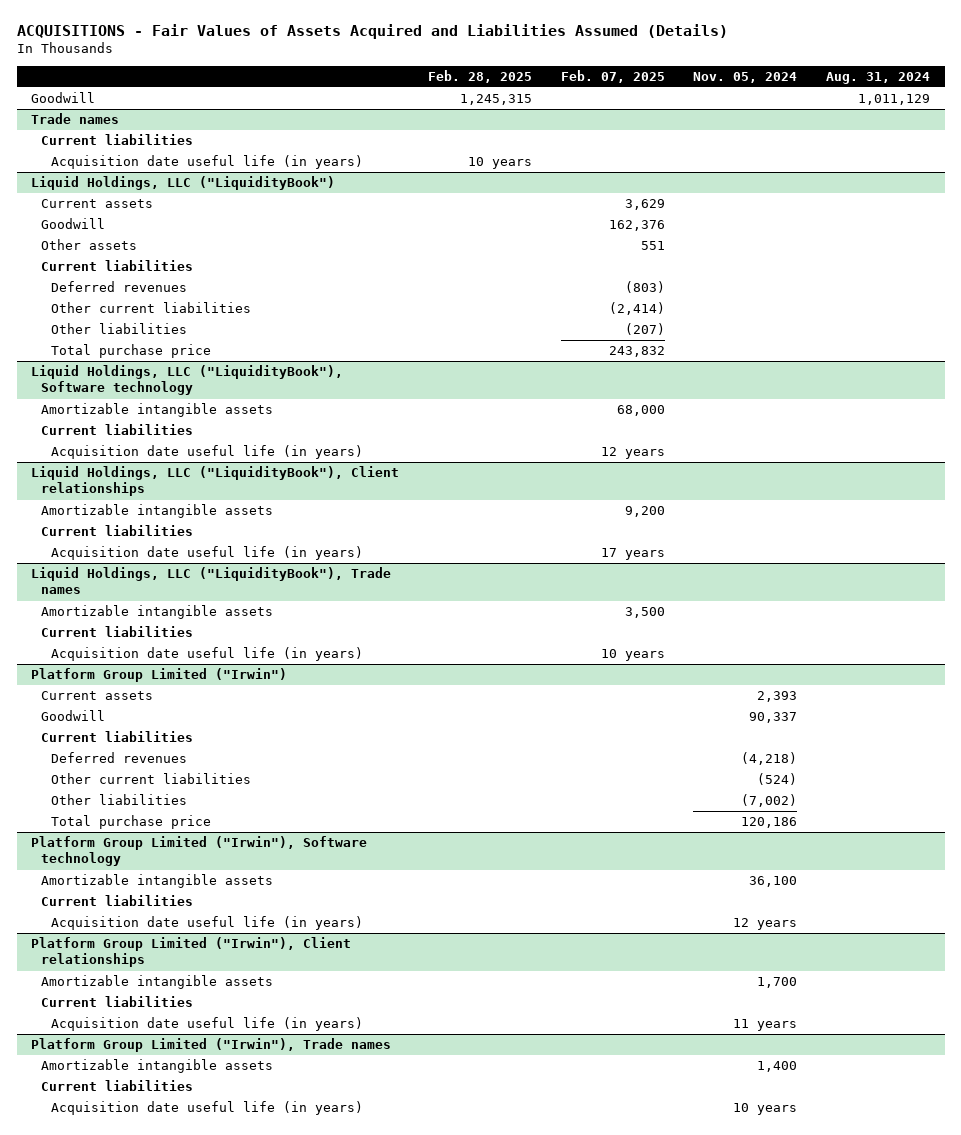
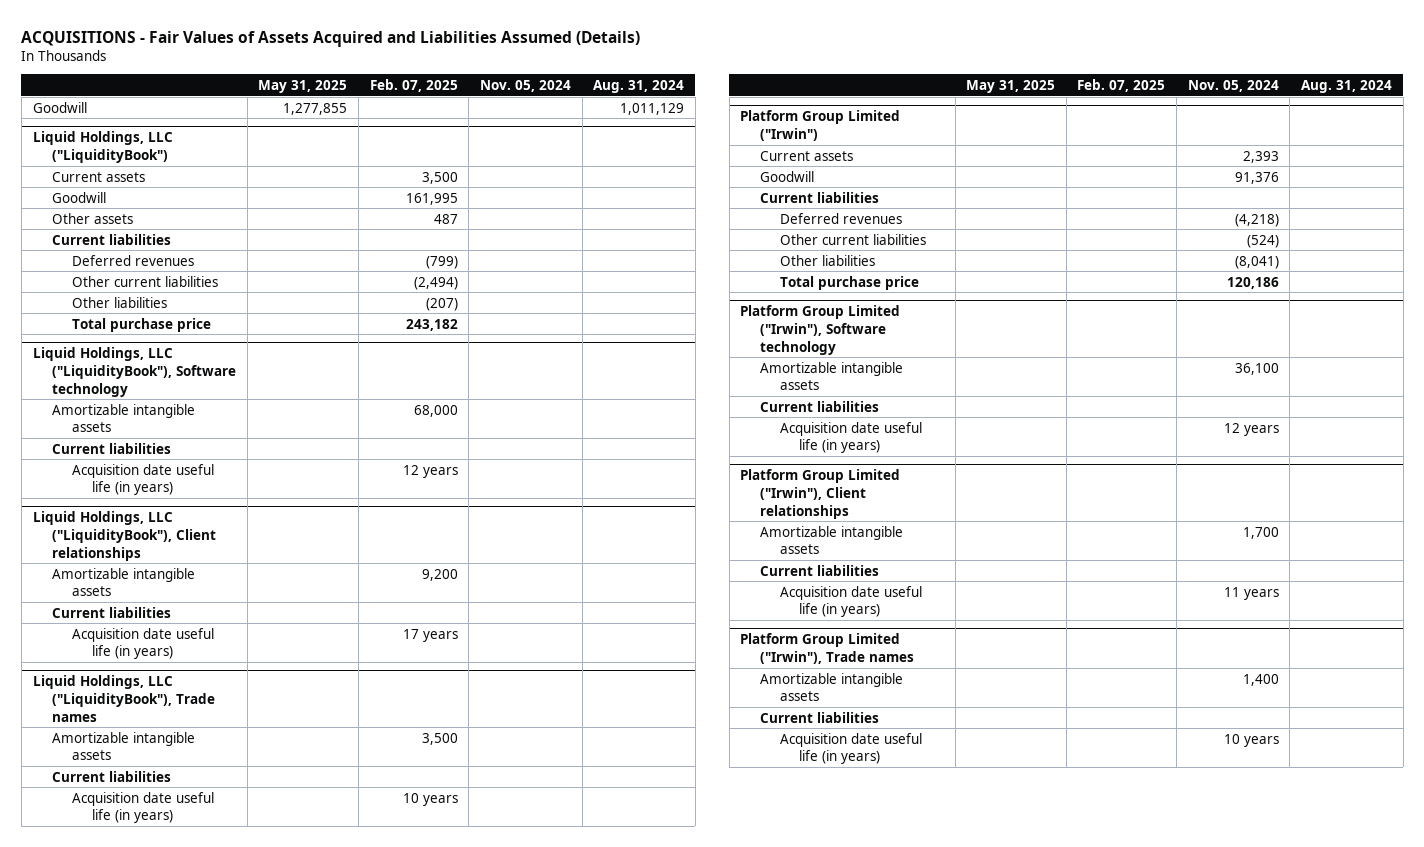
- | Feb. 28, 2025 | Feb. 07, 2025 | Nov. 05, 2024 | Aug. 31, 2024
+ | May 31, 2025 | Feb. 07, 2025 | Nov. 05, 2024 | Aug. 31, 2024
- Trade names
- Current liabilities
- Acquisition date useful life (in years) | 10 years | | |
@ Liquid Holdings, LLC ("LiquidityBook")
- Current assets | | 3,629 | |
- Goodwill | | 162,376 | |
- Other assets | | 551 | |
+ Current assets | | 3,500 | |
+ Goodwill | | 161,995 | |
+ Other assets | | 487 | |
- Deferred revenues | | (803) | |
- Other current liabilities | | (2,414) | |
+ Deferred revenues | | (799) | |
+ Other current liabilities | | (2,494) | |
- Total purchase price | | 243,832 | |
+ Total purchase price | | 243,182 | |
@ Platform Group Limited ("Irwin")
- Goodwill | | | 90,337 |
+ Goodwill | | | 91,376 |
- Other liabilities | | | (7,002) |
+ Other liabilities | | | (8,041) |

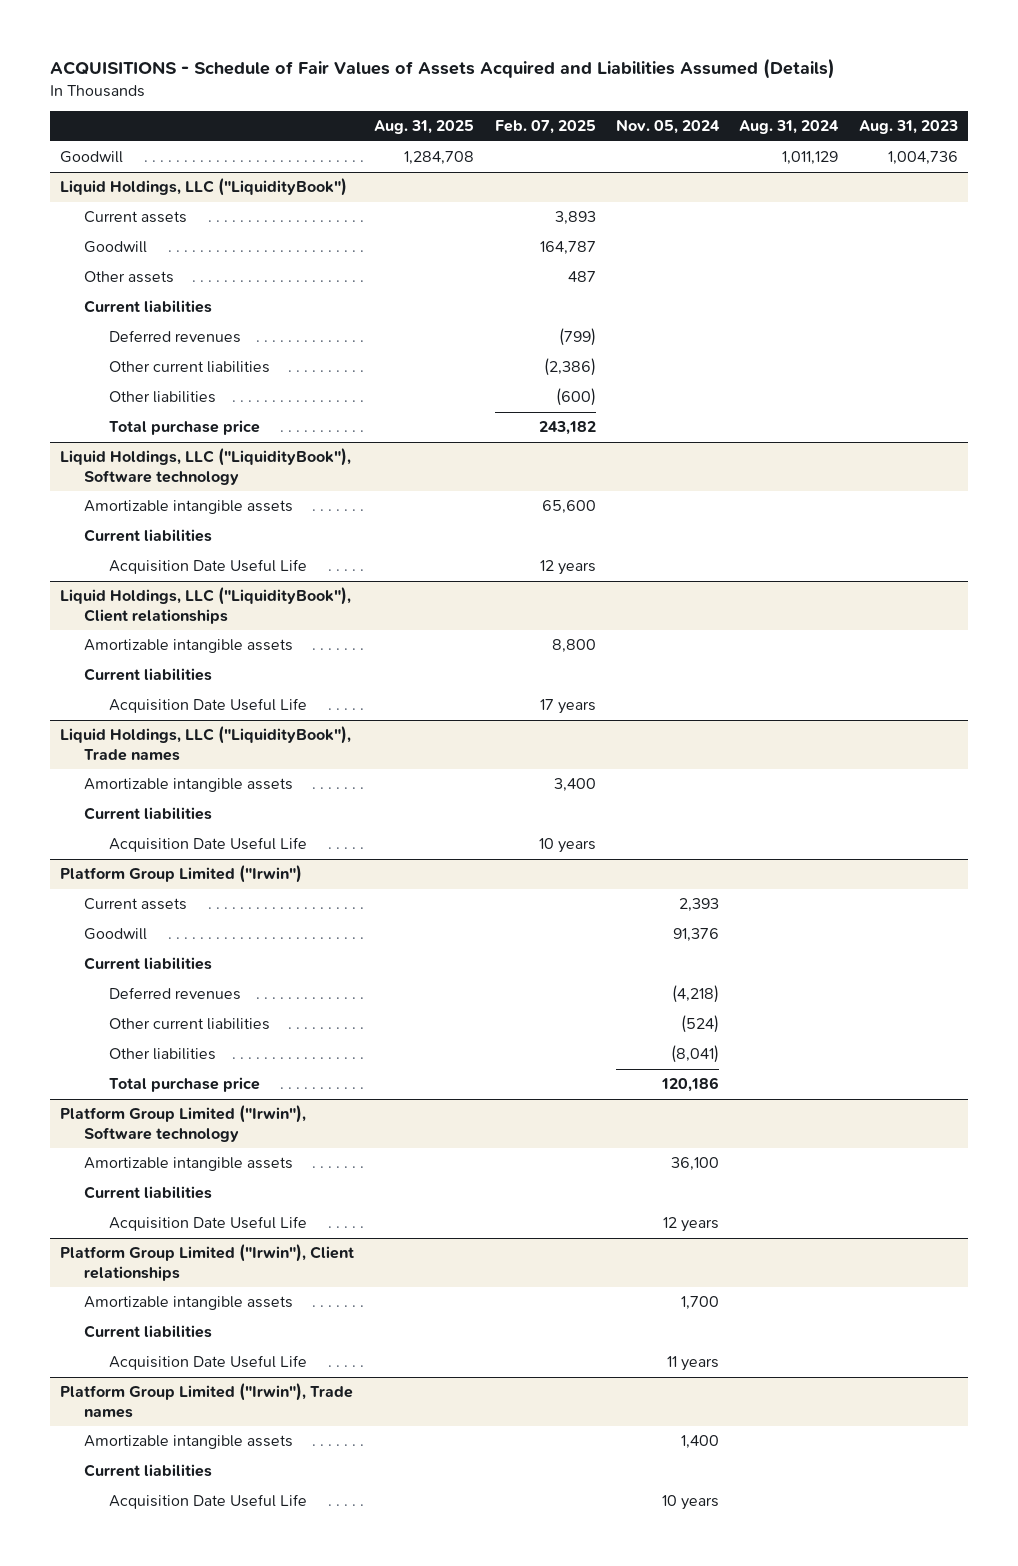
- ACQUISITIONS - Fair Values of Assets Acquired and Liabilities Assumed (Details)
+ ACQUISITIONS - Schedule of Fair Values of Assets Acquired and Liabilities Assumed (Details)
- | May 31, 2025 | Feb. 07, 2025 | Nov. 05, 2024 | Aug. 31, 2024
+ | Aug. 31, 2025 | Feb. 07, 2025 | Nov. 05, 2024 | Aug. 31, 2024 | Aug. 31, 2023
@ Liquid Holdings, LLC ("LiquidityBook")
- Current assets | | 3,500 | |
- Goodwill | | 161,995 | |
+ Current assets | | 3,893 | | |
+ Goodwill | | 164,787 | | |
- Other current liabilities | | (2,494) | |
- Other liabilities | | (207) | |
+ Other current liabilities | | (2,386) | | |
+ Other liabilities | | (600) | | |
@ Liquid Holdings, LLC ("LiquidityBook"), Software technology
- Amortizable intangible assets | | 68,000 | |
+ Amortizable intangible assets | | 65,600 | | |
- Acquisition date useful life (in years) | | 12 years | |
+ Acquisition Date Useful Life | | 12 years | | |
@ Liquid Holdings, LLC ("LiquidityBook"), Client relationships
- Amortizable intangible assets | | 9,200 | |
+ Amortizable intangible assets | | 8,800 | | |
- Acquisition date useful life (in years) | | 17 years | |
+ Acquisition Date Useful Life | | 17 years | | |
@ Liquid Holdings, LLC ("LiquidityBook"), Trade names
- Amortizable intangible assets | | 3,500 | |
+ Amortizable intangible assets | | 3,400 | | |
- Acquisition date useful life (in years) | | 10 years | |
+ Acquisition Date Useful Life | | 10 years | | |
@ Platform Group Limited ("Irwin"), Software technology
- Acquisition date useful life (in years) | | | 12 years |
+ Acquisition Date Useful Life | | | 12 years | |
@ Platform Group Limited ("Irwin"), Client relationships
- Acquisition date useful life (in years) | | | 11 years |
+ Acquisition Date Useful Life | | | 11 years | |
@ Platform Group Limited ("Irwin"), Trade names
- Acquisition date useful life (in years) | | | 10 years |
+ Acquisition Date Useful Life | | | 10 years | |

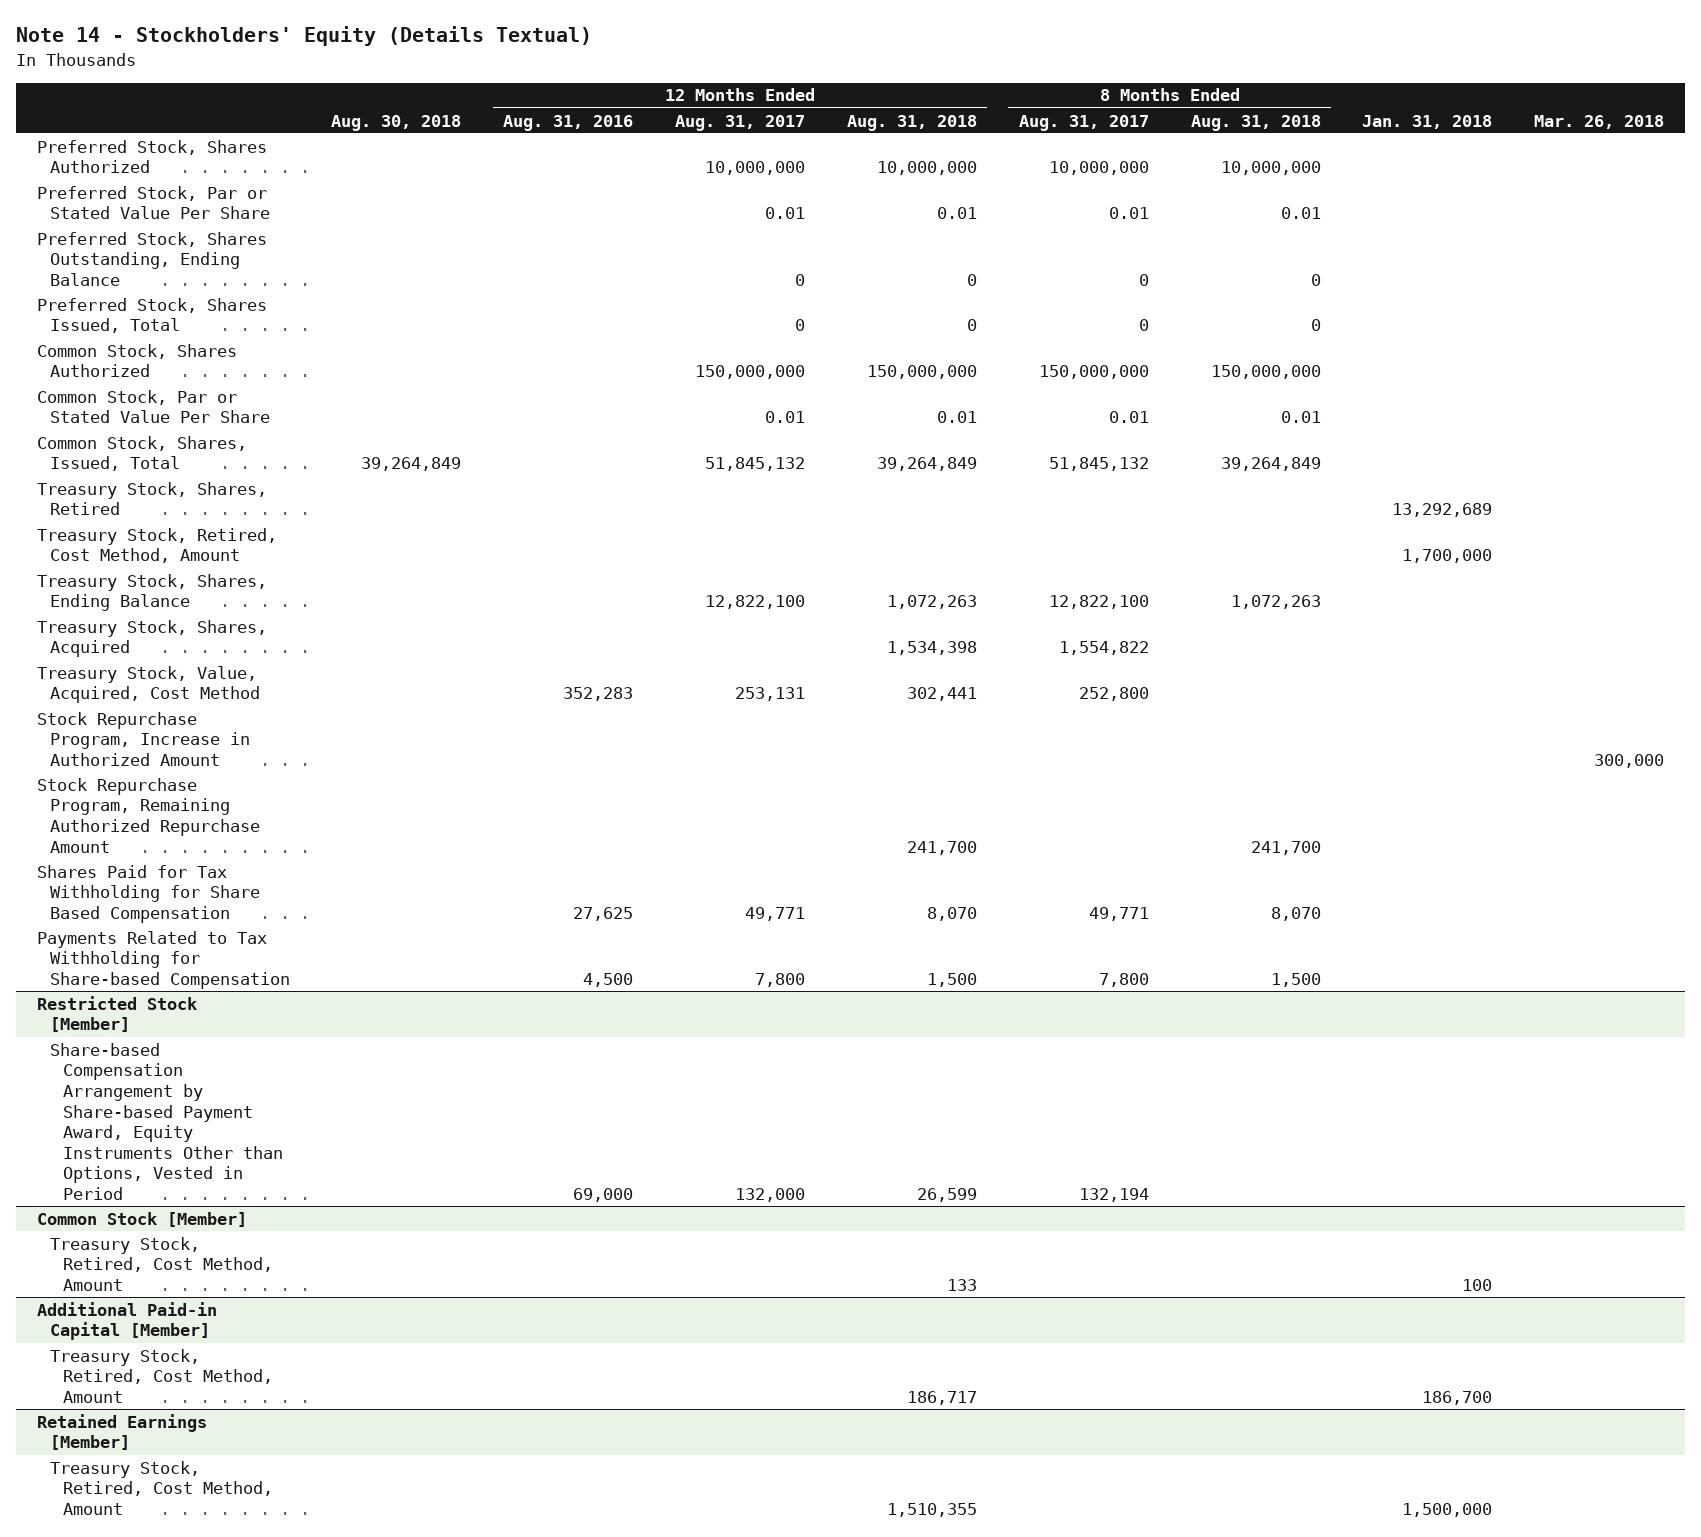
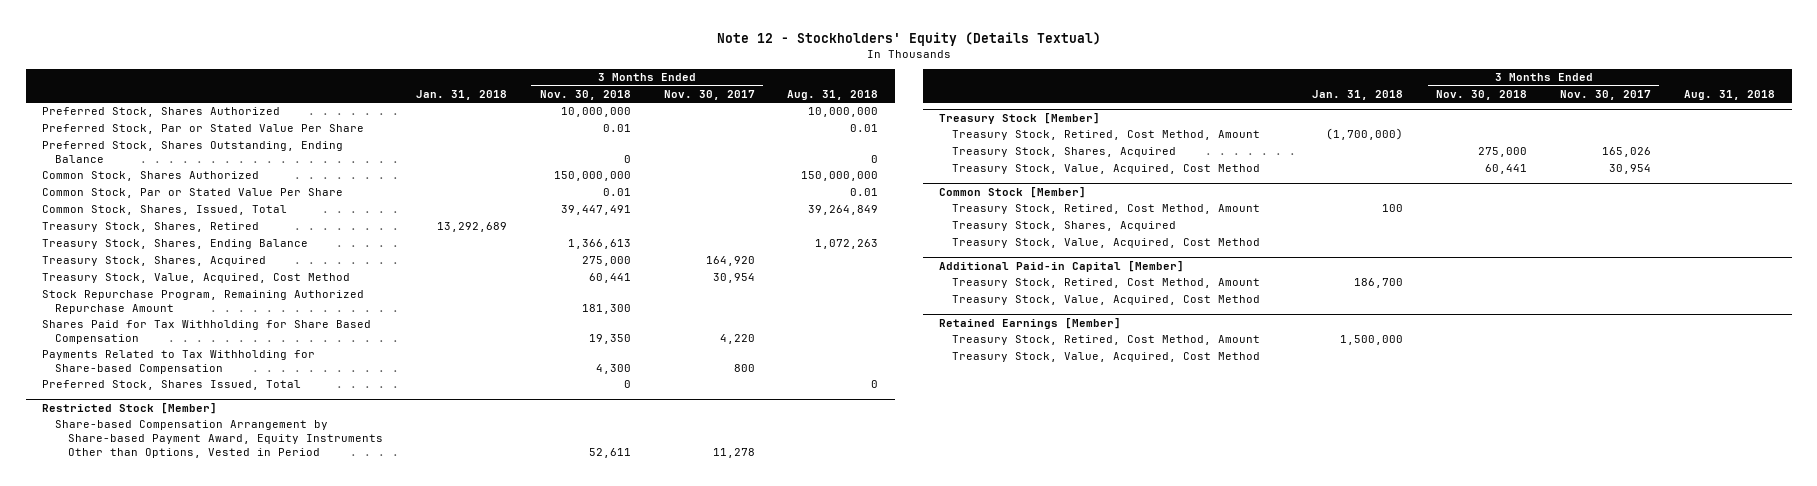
- Note 14 - Stockholders' Equity (Details Textual)
+ Note 12 - Stockholders' Equity (Details Textual)
- | Aug. 30, 2018 | 12 Months Ended Aug. 31, 2016 | 12 Months Ended Aug. 31, 2017 | 12 Months Ended Aug. 31, 2018 | 8 Months Ended Aug. 31, 2017 | 8 Months Ended Aug. 31, 2018 | Jan. 31, 2018 | Mar. 26, 2018
+ | Jan. 31, 2018 | 3 Months Ended Nov. 30, 2018 | 3 Months Ended Nov. 30, 2017 | Aug. 31, 2018
- Treasury Stock, Retired, Cost Method, Amount | | | | | | | 1,700,000 |
- Stock Repurchase Program, Increase in Authorized Amount | | | | | | | | 300,000
moved down: Preferred Stock, Shares Issued, Total | | 0 | | 0
+ Treasury Stock [Member]
+ Treasury Stock, Retired, Cost Method, Amount | (1,700,000) | | |
+ Treasury Stock, Shares, Acquired | | 275,000 | 165,026 |
+ Treasury Stock, Value, Acquired, Cost Method | | 60,441 | 30,954 |
@ Common Stock [Member]
+ Treasury Stock, Shares, Acquired
+ Treasury Stock, Value, Acquired, Cost Method
@ Additional Paid-in Capital [Member]
+ Treasury Stock, Value, Acquired, Cost Method
@ Retained Earnings [Member]
+ Treasury Stock, Value, Acquired, Cost Method

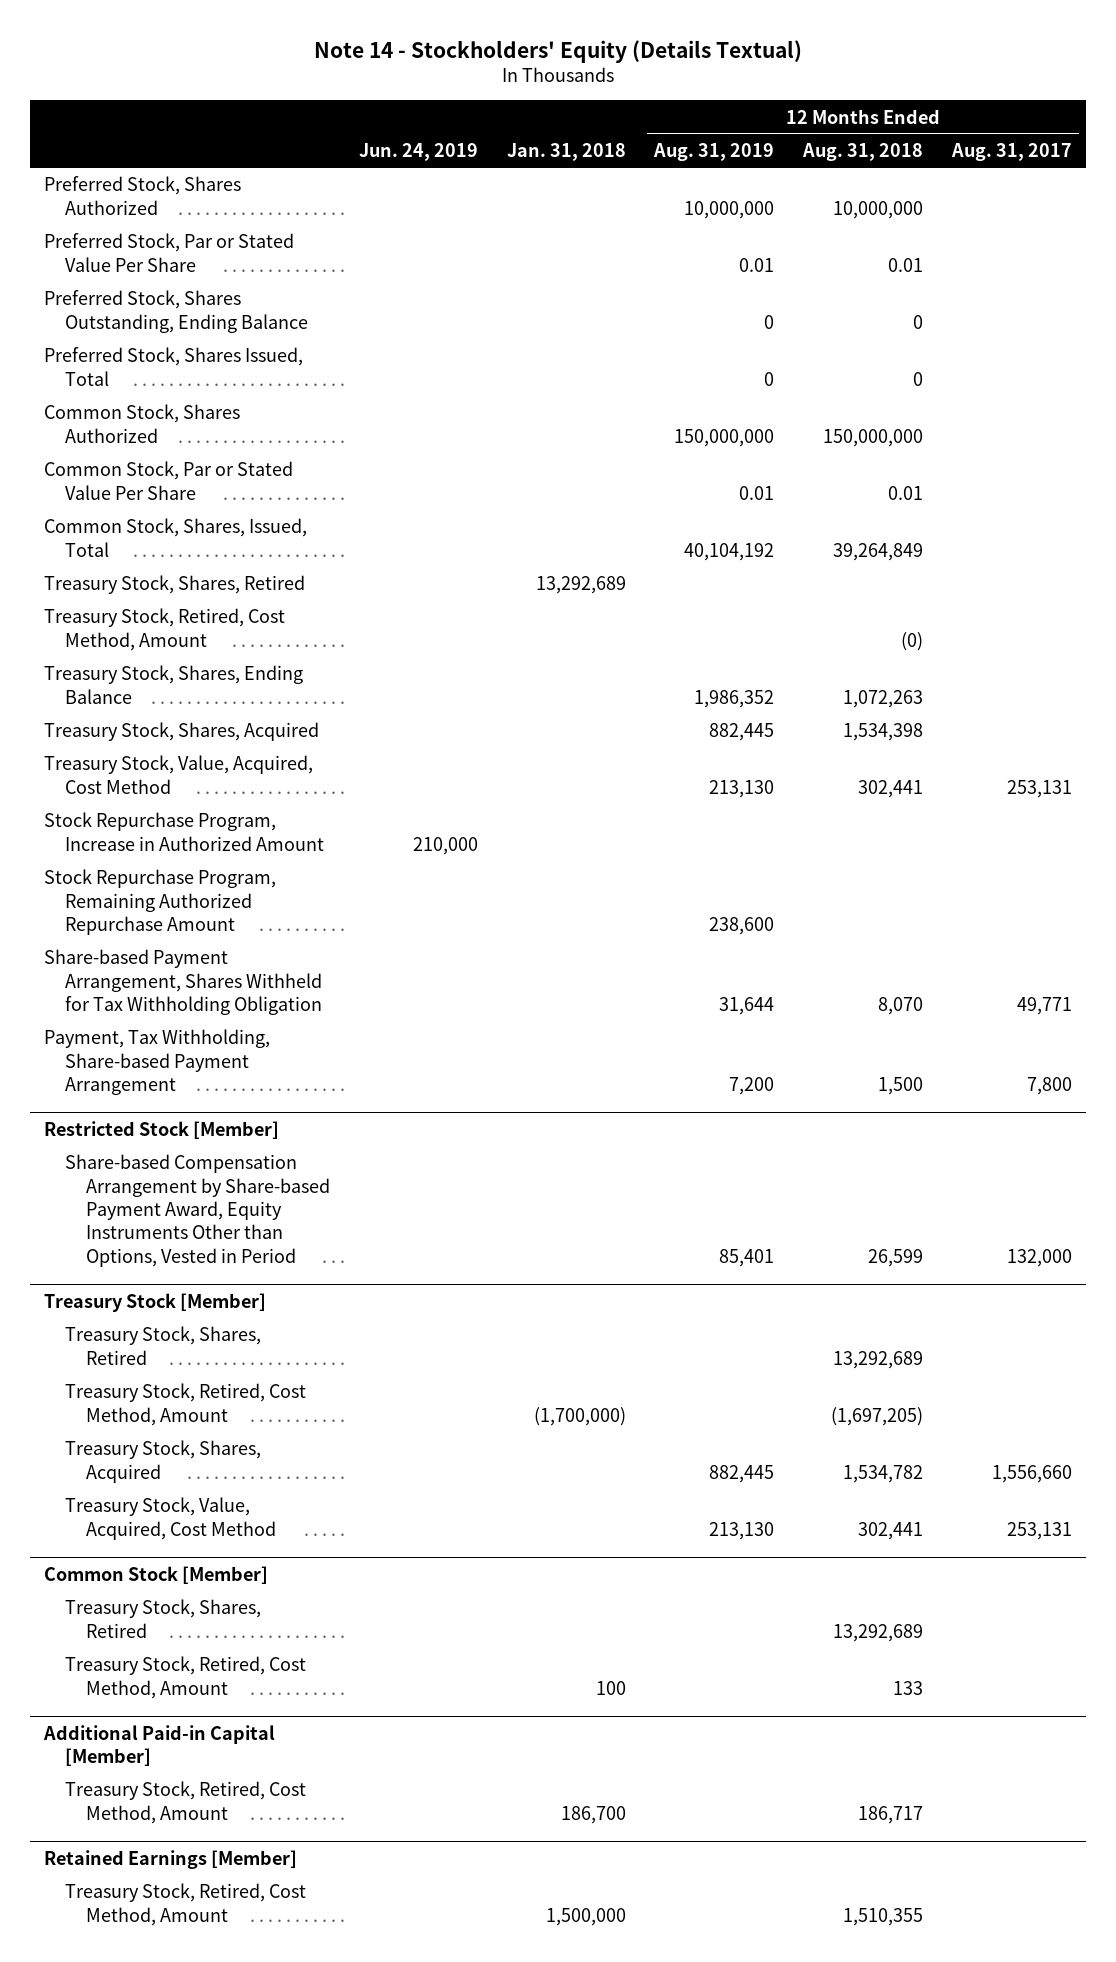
- Note 12 - Stockholders' Equity (Details Textual)
+ Note 14 - Stockholders' Equity (Details Textual)
- | Jan. 31, 2018 | 3 Months Ended Nov. 30, 2018 | 3 Months Ended Nov. 30, 2017 | Aug. 31, 2018
+ | Jun. 24, 2019 | Jan. 31, 2018 | 12 Months Ended Aug. 31, 2019 | 12 Months Ended Aug. 31, 2018 | 12 Months Ended Aug. 31, 2017
moved up: Preferred Stock, Shares Issued, Total | | | 0 | 0 |
+ Treasury Stock, Retired, Cost Method, Amount | | | | (0) |
+ Stock Repurchase Program, Increase in Authorized Amount | 210,000 | | | |
- Shares Paid for Tax Withholding for Share Based Compensation | | 19,350 | 4,220 |
- Payments Related to Tax Withholding for Share-based Compensation | | 4,300 | 800 |
+ Share-based Payment Arrangement, Shares Withheld for Tax Withholding Obligation | | | 31,644 | 8,070 | 49,771
+ Payment, Tax Withholding, Share-based Payment Arrangement | | | 7,200 | 1,500 | 7,800
@ Treasury Stock [Member]
+ Treasury Stock, Shares, Retired | | | | 13,292,689 |
@ Common Stock [Member]
+ Treasury Stock, Shares, Retired | | | | 13,292,689 |
- Treasury Stock, Shares, Acquired
- Treasury Stock, Value, Acquired, Cost Method
@ Additional Paid-in Capital [Member]
- Treasury Stock, Value, Acquired, Cost Method
@ Retained Earnings [Member]
- Treasury Stock, Value, Acquired, Cost Method

